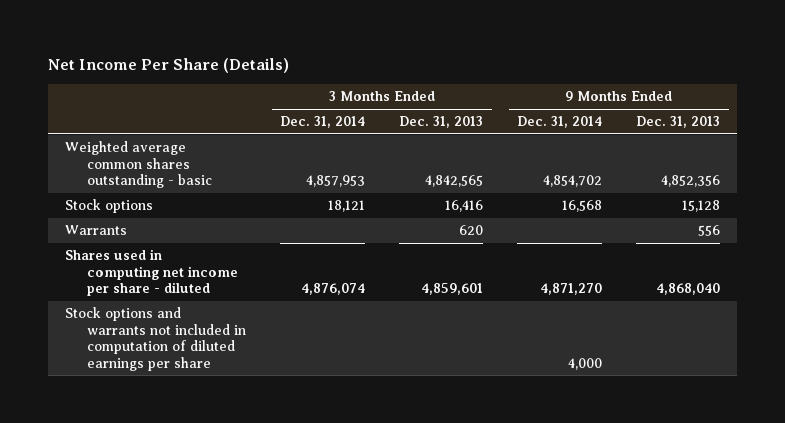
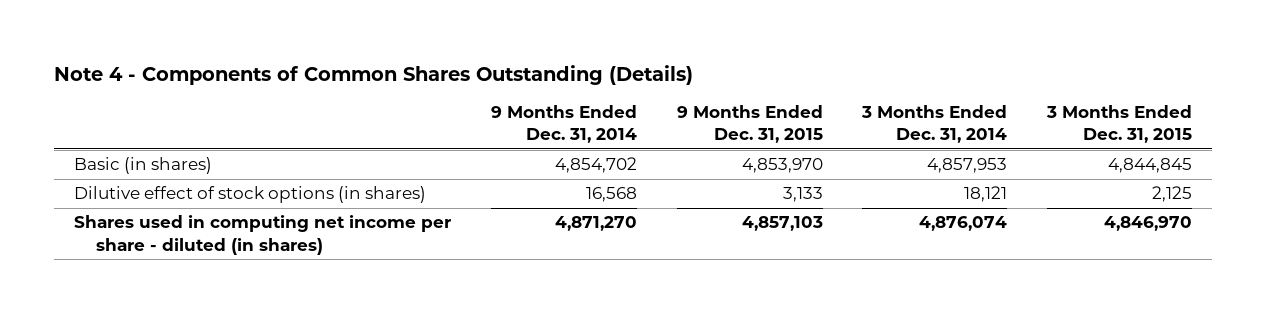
- Net Income Per Share (Details)
+ Note 4 - Components of Common Shares Outstanding (Details)
- | 3 Months Ended Dec. 31, 2014 | 3 Months Ended Dec. 31, 2013 | 9 Months Ended Dec. 31, 2014 | 9 Months Ended Dec. 31, 2013
+ | 9 Months Ended Dec. 31, 2014 | 9 Months Ended Dec. 31, 2015 | 3 Months Ended Dec. 31, 2014 | 3 Months Ended Dec. 31, 2015
- Weighted average common shares outstanding - basic | 4,857,953 | 4,842,565 | 4,854,702 | 4,852,356
- Stock options | 18,121 | 16,416 | 16,568 | 15,128
- Warrants | | 620 | | 556
- Shares used in computing net income per share - diluted | 4,876,074 | 4,859,601 | 4,871,270 | 4,868,040
- Stock options and warrants not included in computation of diluted earnings per share | | | 4,000 |
+ Basic (in shares) | 4,854,702 | 4,853,970 | 4,857,953 | 4,844,845
+ Dilutive effect of stock options (in shares) | 16,568 | 3,133 | 18,121 | 2,125
+ Shares used in computing net income per share - diluted (in shares) | 4,871,270 | 4,857,103 | 4,876,074 | 4,846,970

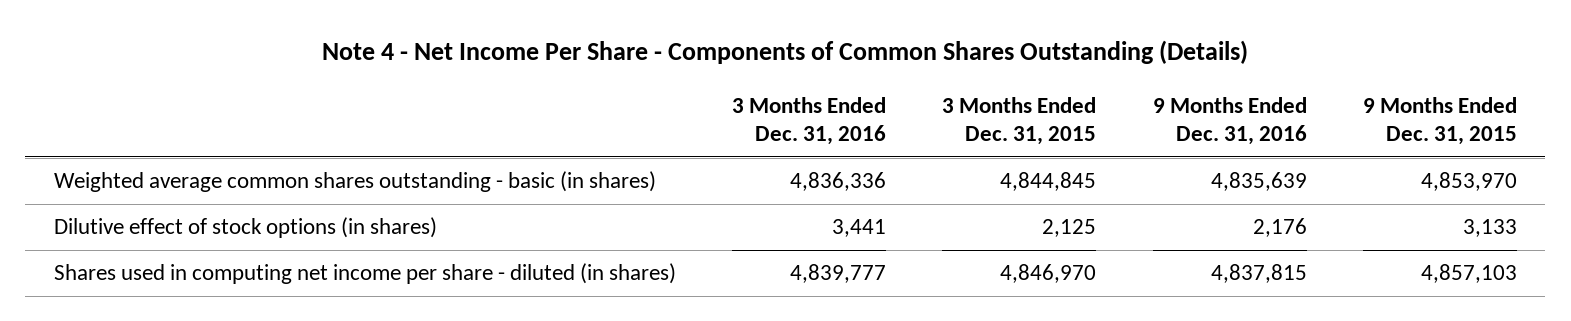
- Note 4 - Components of Common Shares Outstanding (Details)
+ Note 4 - Net Income Per Share - Components of Common Shares Outstanding (Details)
- | 9 Months Ended Dec. 31, 2014 | 9 Months Ended Dec. 31, 2015 | 3 Months Ended Dec. 31, 2014 | 3 Months Ended Dec. 31, 2015
+ | 3 Months Ended Dec. 31, 2016 | 3 Months Ended Dec. 31, 2015 | 9 Months Ended Dec. 31, 2016 | 9 Months Ended Dec. 31, 2015
- Basic (in shares) | 4,854,702 | 4,853,970 | 4,857,953 | 4,844,845
+ Weighted average common shares outstanding - basic (in shares) | 4,836,336 | 4,844,845 | 4,835,639 | 4,853,970

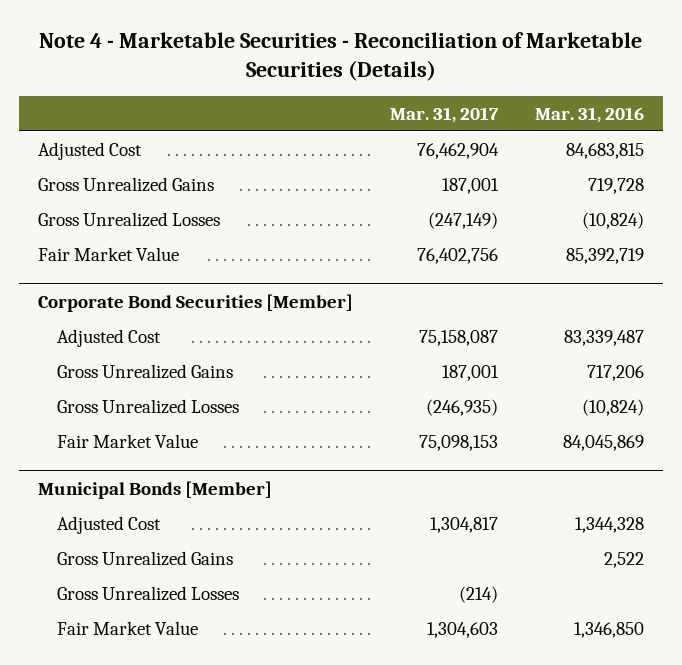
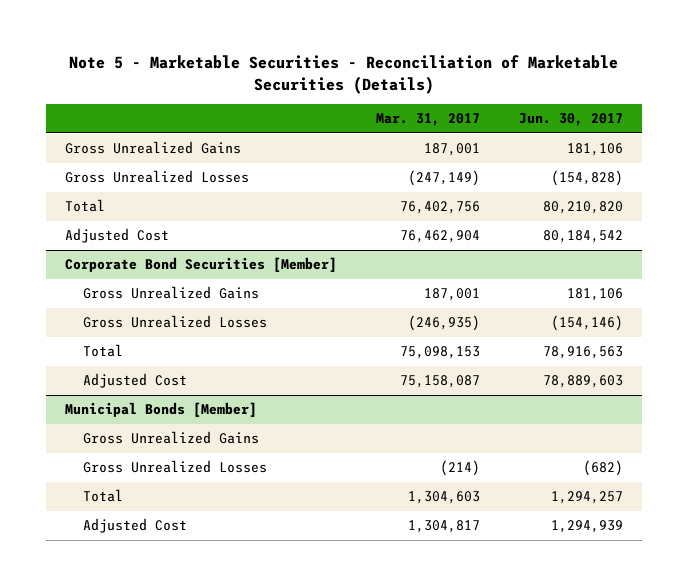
- Note 4 - Marketable Securities - Reconciliation of Marketable Securities (Details)
+ Note 5 - Marketable Securities - Reconciliation of Marketable Securities (Details)
- | Mar. 31, 2017 | Mar. 31, 2016
+ | Mar. 31, 2017 | Jun. 30, 2017
- Fair Market Value | 76,402,756 | 85,392,719
+ Total | 76,402,756 | 80,210,820
moved down: Adjusted Cost | 76,462,904 | 80,184,542
@ Corporate Bond Securities [Member]
- Fair Market Value | 75,098,153 | 84,045,869
+ Total | 75,098,153 | 78,916,563
moved down: Adjusted Cost | 75,158,087 | 78,889,603
@ Municipal Bonds [Member]
- Fair Market Value | 1,304,603 | 1,346,850
+ Total | 1,304,603 | 1,294,257
moved down: Adjusted Cost | 1,304,817 | 1,294,939

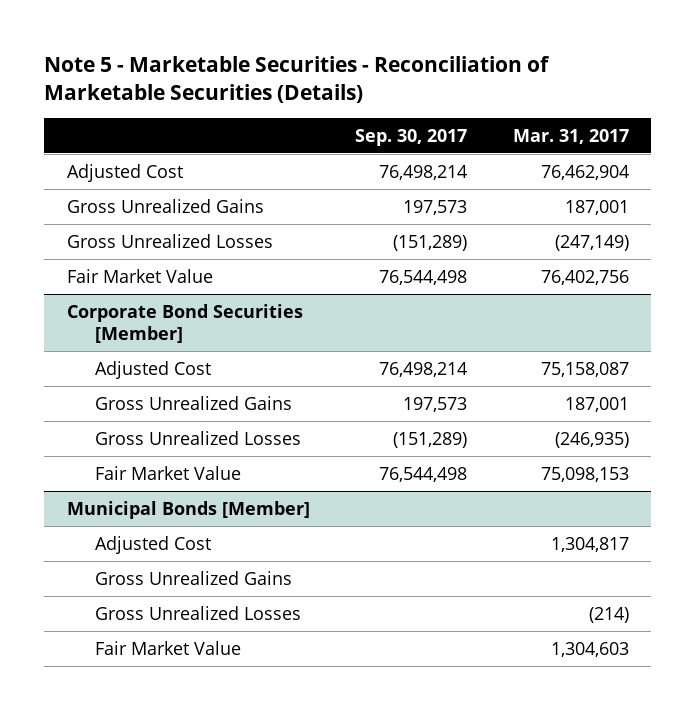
- | Mar. 31, 2017 | Jun. 30, 2017
+ | Sep. 30, 2017 | Mar. 31, 2017
moved up: Adjusted Cost | 76,498,214 | 76,462,904
- Total | 76,402,756 | 80,210,820
+ Fair Market Value | 76,544,498 | 76,402,756
@ Corporate Bond Securities [Member]
moved up: Adjusted Cost | 76,498,214 | 75,158,087
- Total | 75,098,153 | 78,916,563
+ Fair Market Value | 76,544,498 | 75,098,153
@ Municipal Bonds [Member]
moved up: Adjusted Cost | | 1,304,817
- Total | 1,304,603 | 1,294,257
+ Fair Market Value | | 1,304,603

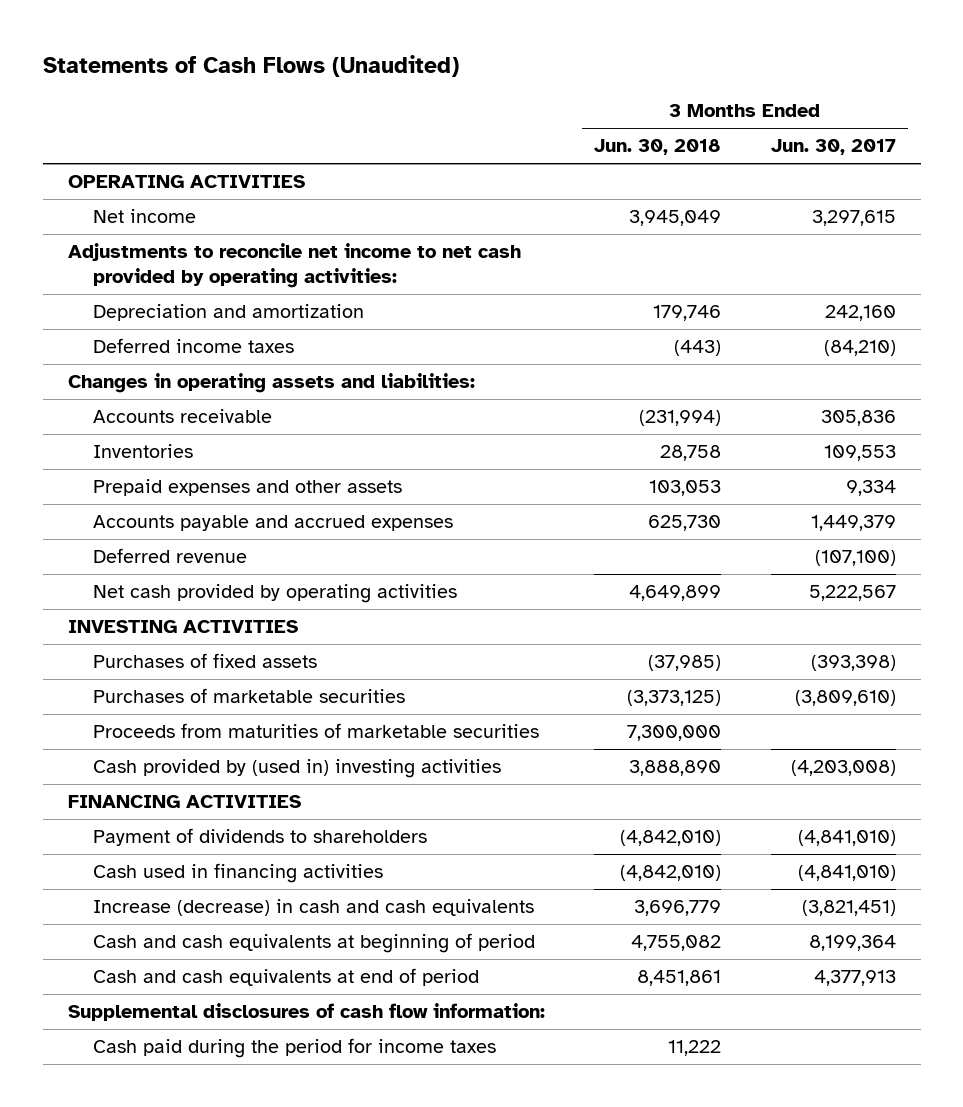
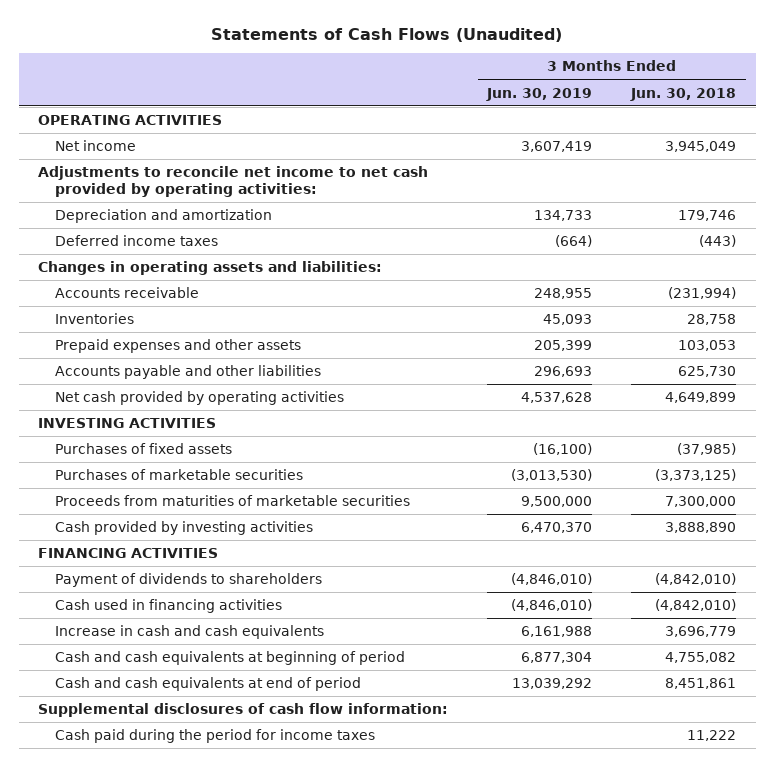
- | 3 Months Ended Jun. 30, 2018 | 3 Months Ended Jun. 30, 2017
+ | 3 Months Ended Jun. 30, 2019 | 3 Months Ended Jun. 30, 2018
- Accounts payable and accrued expenses | 625,730 | 1,449,379
- Deferred revenue | | (107,100)
+ Accounts payable and other liabilities | 296,693 | 625,730
- Cash provided by (used in) investing activities | 3,888,890 | (4,203,008)
+ Cash provided by investing activities | 6,470,370 | 3,888,890
- Increase (decrease) in cash and cash equivalents | 3,696,779 | (3,821,451)
+ Increase in cash and cash equivalents | 6,161,988 | 3,696,779

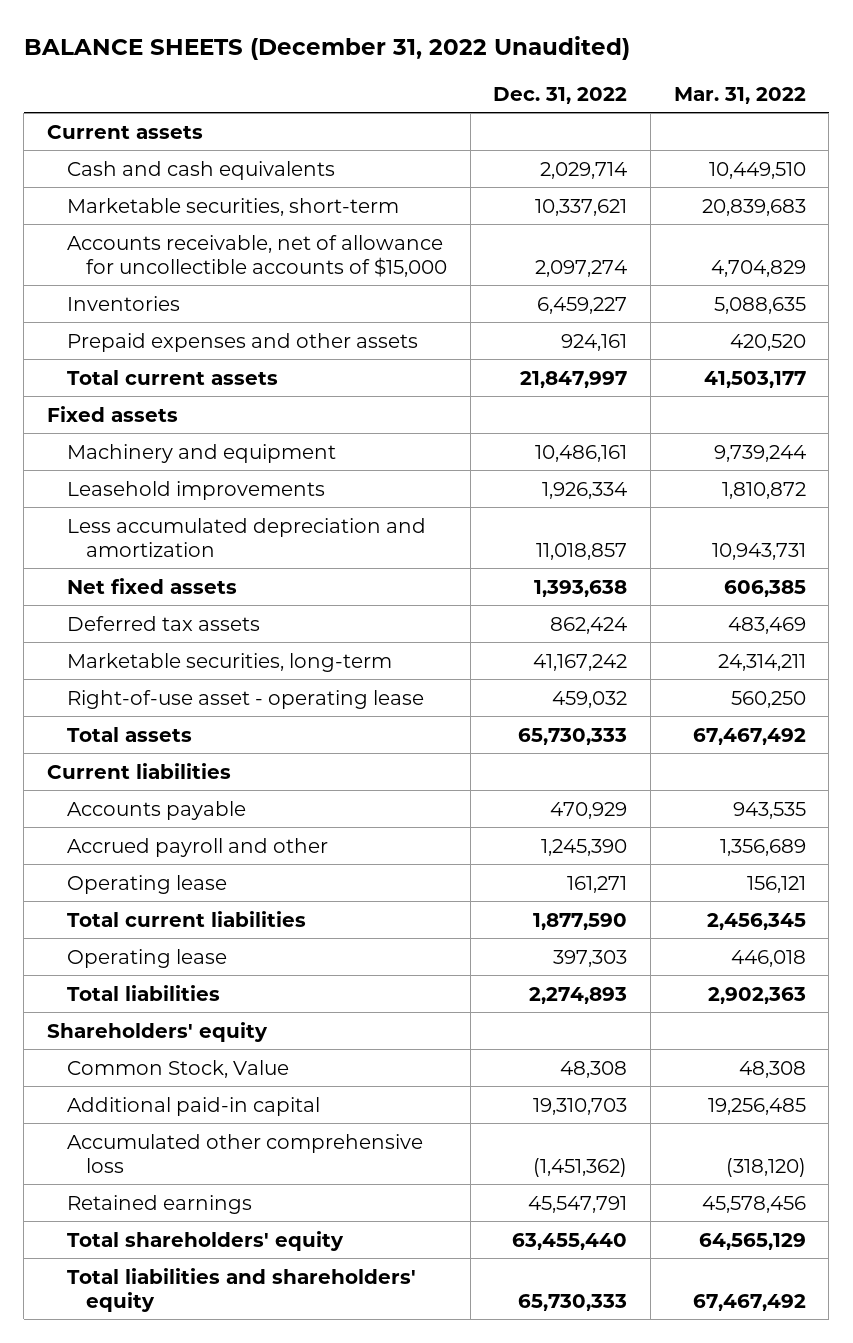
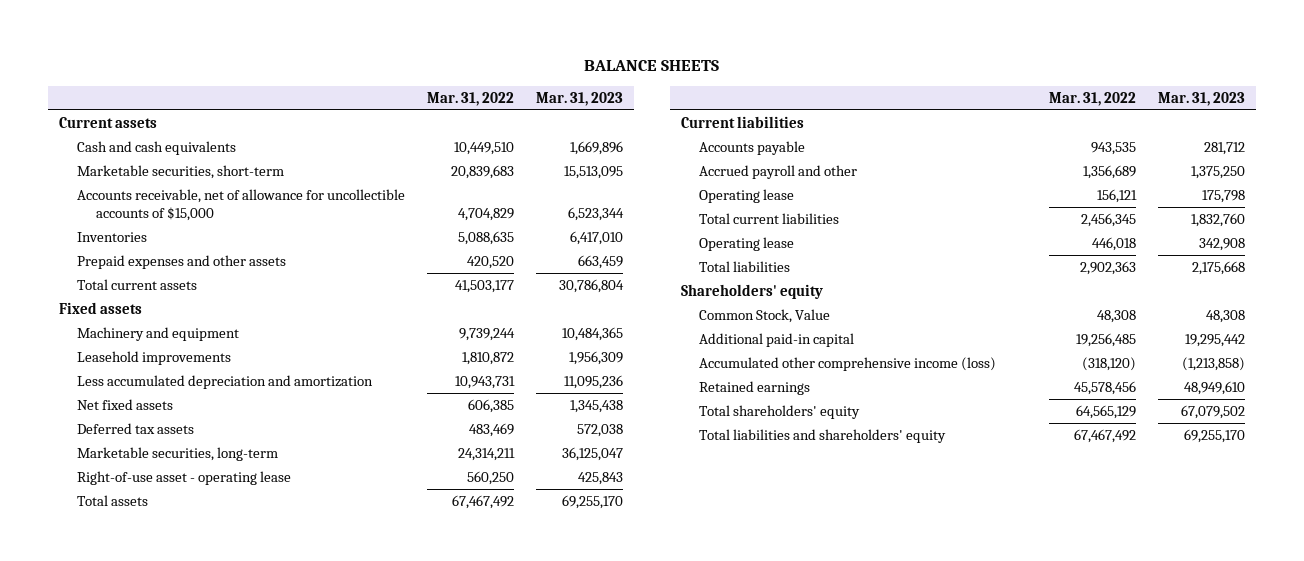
- BALANCE SHEETS (December 31, 2022 Unaudited)
+ BALANCE SHEETS
- | Dec. 31, 2022 | Mar. 31, 2022
+ | Mar. 31, 2022 | Mar. 31, 2023
- Accumulated other comprehensive loss | (1,451,362) | (318,120)
+ Accumulated other comprehensive income (loss) | (318,120) | (1,213,858)

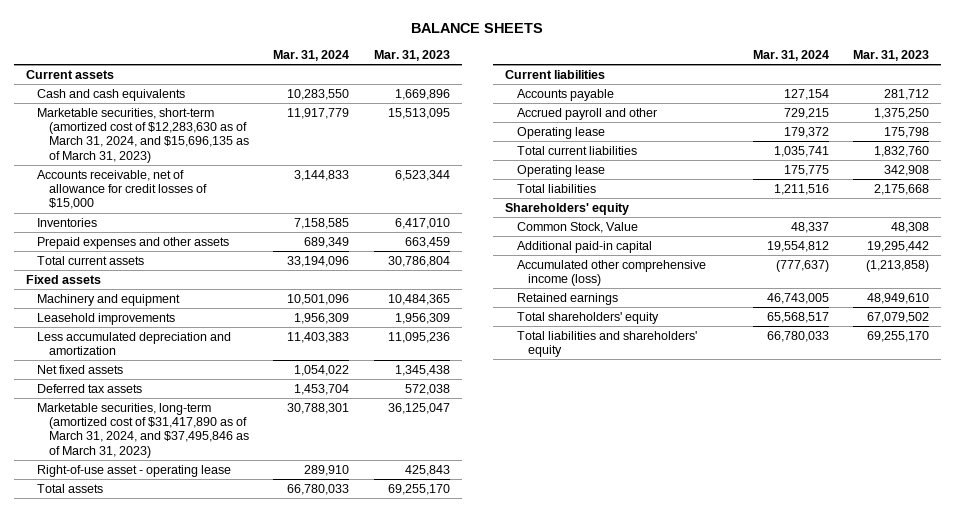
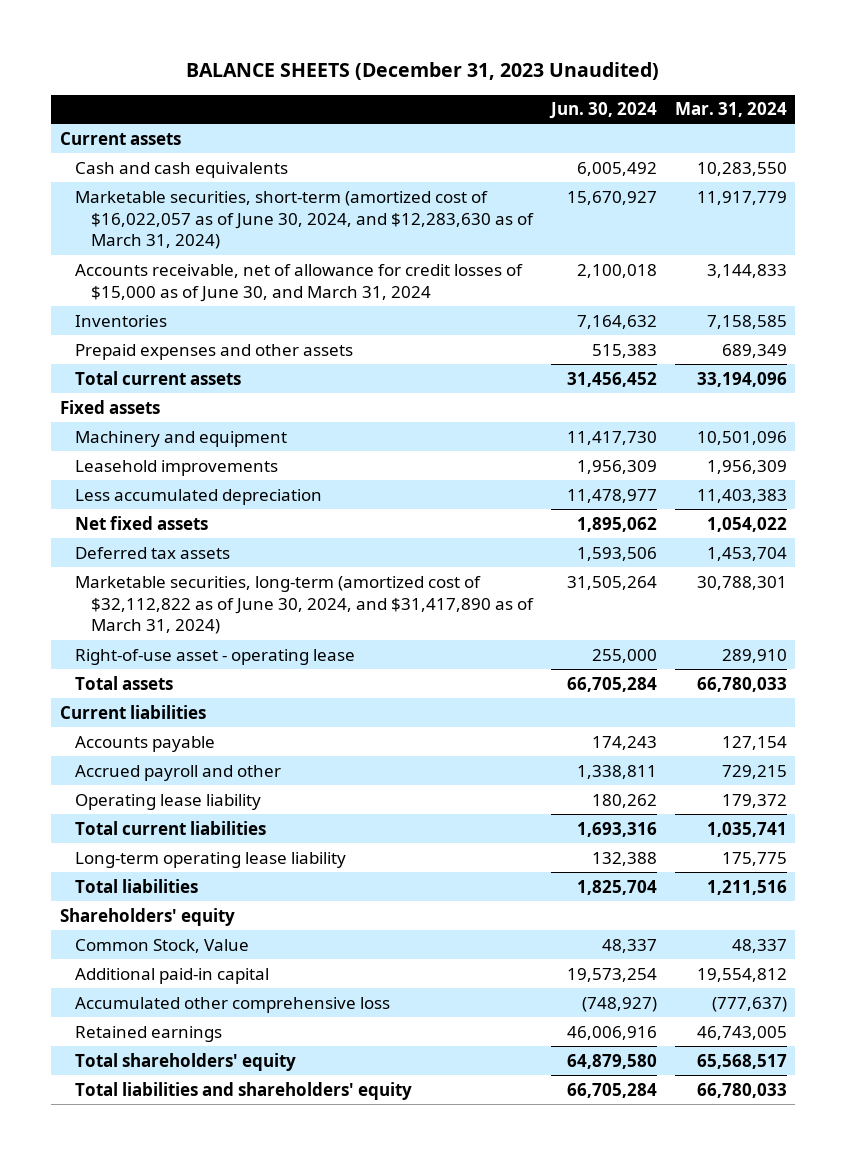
- BALANCE SHEETS
+ BALANCE SHEETS (December 31, 2023 Unaudited)
- | Mar. 31, 2024 | Mar. 31, 2023
+ | Jun. 30, 2024 | Mar. 31, 2024
- Marketable securities, short-term (amortized cost of $12,283,630 as of March 31, 2024, and $15,696,135 as of March 31, 2023) | 11,917,779 | 15,513,095
- Accounts receivable, net of allowance for credit losses of $15,000 | 3,144,833 | 6,523,344
+ Marketable securities, short-term (amortized cost of $16,022,057 as of June 30, 2024, and $12,283,630 as of March 31, 2024) | 15,670,927 | 11,917,779
+ Accounts receivable, net of allowance for credit losses of $15,000 as of June 30, and March 31, 2024 | 2,100,018 | 3,144,833
- Less accumulated depreciation and amortization | 11,403,383 | 11,095,236
+ Less accumulated depreciation | 11,478,977 | 11,403,383
- Marketable securities, long-term (amortized cost of $31,417,890 as of March 31, 2024, and $37,495,846 as of March 31, 2023) | 30,788,301 | 36,125,047
+ Marketable securities, long-term (amortized cost of $32,112,822 as of June 30, 2024, and $31,417,890 as of March 31, 2024) | 31,505,264 | 30,788,301
- Operating lease | 179,372 | 175,798
+ Operating lease liability | 180,262 | 179,372
- Operating lease | 175,775 | 342,908
+ Long-term operating lease liability | 132,388 | 175,775
- Accumulated other comprehensive income (loss) | (777,637) | (1,213,858)
+ Accumulated other comprehensive loss | (748,927) | (777,637)

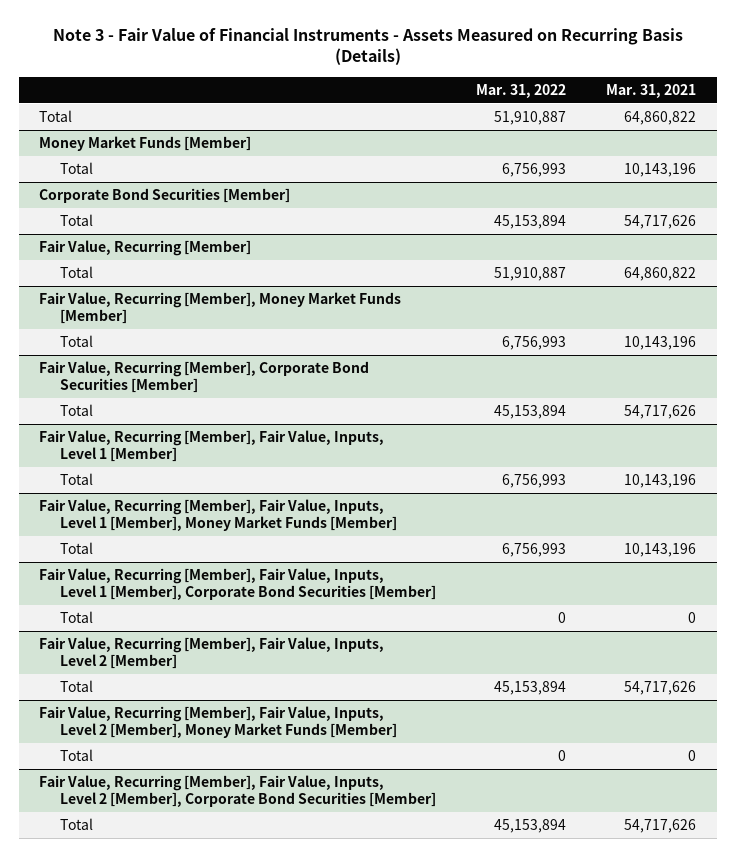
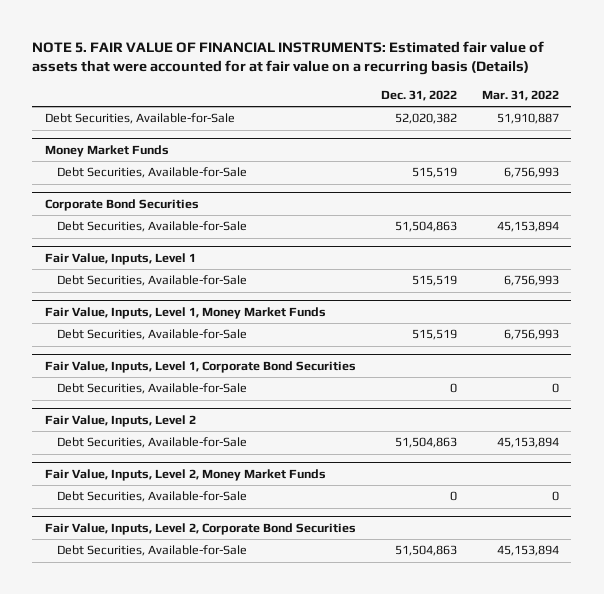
- Note 3 - Fair Value of Financial Instruments - Assets Measured on Recurring Basis (Details)
+ NOTE 5. FAIR VALUE OF FINANCIAL INSTRUMENTS: Estimated fair value of assets that were accounted for at fair value on a recurring basis (Details)
- | Mar. 31, 2022 | Mar. 31, 2021
+ | Dec. 31, 2022 | Mar. 31, 2022
- Total | 51,910,887 | 64,860,822
- Money Market Funds [Member]
- Total | 6,756,993 | 10,143,196
- Corporate Bond Securities [Member]
- Total | 45,153,894 | 54,717,626
- Fair Value, Recurring [Member]
- Total | 51,910,887 | 64,860,822
- Fair Value, Recurring [Member], Money Market Funds [Member]
- Total | 6,756,993 | 10,143,196
- Fair Value, Recurring [Member], Corporate Bond Securities [Member]
- Total | 45,153,894 | 54,717,626
- Fair Value, Recurring [Member], Fair Value, Inputs, Level 1 [Member]
- Total | 6,756,993 | 10,143,196
- Fair Value, Recurring [Member], Fair Value, Inputs, Level 1 [Member], Money Market Funds [Member]
- Total | 6,756,993 | 10,143,196
- Fair Value, Recurring [Member], Fair Value, Inputs, Level 1 [Member], Corporate Bond Securities [Member]
- Total | 0 | 0
- Fair Value, Recurring [Member], Fair Value, Inputs, Level 2 [Member]
- Total | 45,153,894 | 54,717,626
- Fair Value, Recurring [Member], Fair Value, Inputs, Level 2 [Member], Money Market Funds [Member]
- Total | 0 | 0
- Fair Value, Recurring [Member], Fair Value, Inputs, Level 2 [Member], Corporate Bond Securities [Member]
- Total | 45,153,894 | 54,717,626
+ Debt Securities, Available-for-Sale | 52,020,382 | 51,910,887
+ Money Market Funds
+ Debt Securities, Available-for-Sale | 515,519 | 6,756,993
+ Corporate Bond Securities
+ Debt Securities, Available-for-Sale | 51,504,863 | 45,153,894
+ Fair Value, Inputs, Level 1
+ Debt Securities, Available-for-Sale | 515,519 | 6,756,993
+ Fair Value, Inputs, Level 1, Money Market Funds
+ Debt Securities, Available-for-Sale | 515,519 | 6,756,993
+ Fair Value, Inputs, Level 1, Corporate Bond Securities
+ Debt Securities, Available-for-Sale | 0 | 0
+ Fair Value, Inputs, Level 2
+ Debt Securities, Available-for-Sale | 51,504,863 | 45,153,894
+ Fair Value, Inputs, Level 2, Money Market Funds
+ Debt Securities, Available-for-Sale | 0 | 0
+ Fair Value, Inputs, Level 2, Corporate Bond Securities
+ Debt Securities, Available-for-Sale | 51,504,863 | 45,153,894

